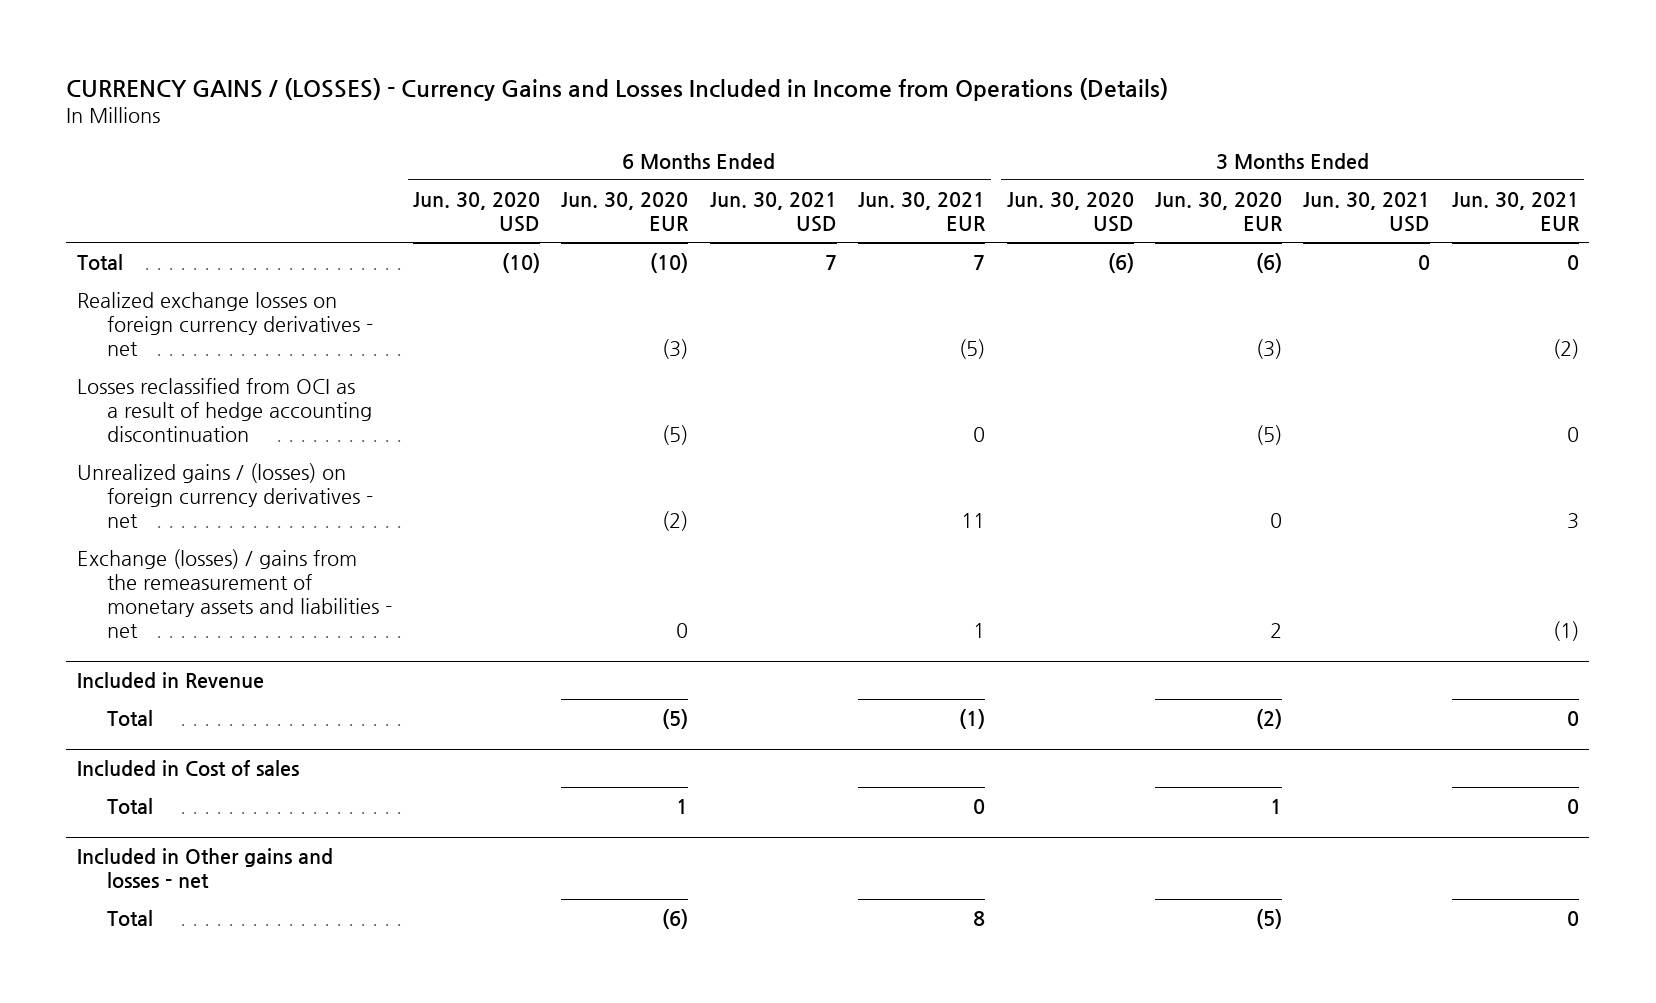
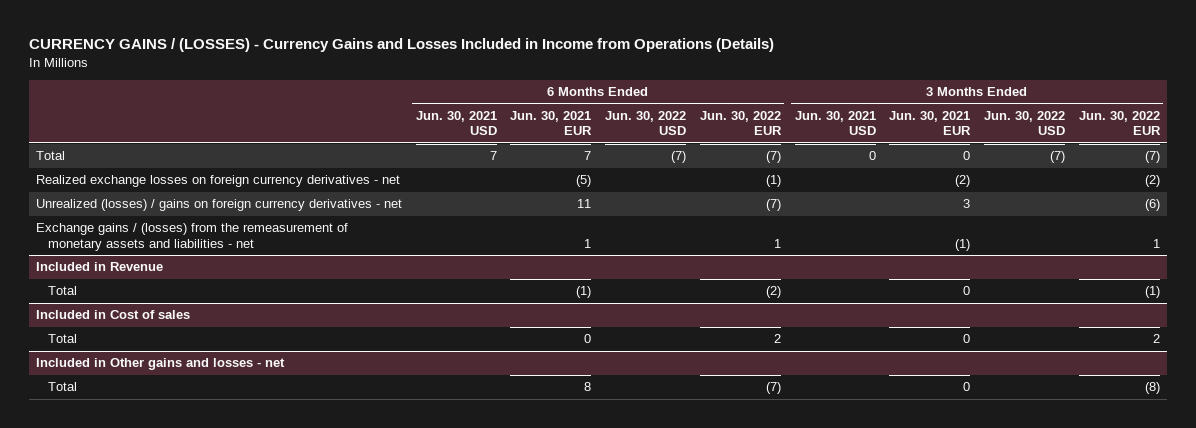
- | 6 Months Ended Jun. 30, 2020 USD | 6 Months Ended Jun. 30, 2020 EUR | 6 Months Ended Jun. 30, 2021 USD | 6 Months Ended Jun. 30, 2021 EUR | 3 Months Ended Jun. 30, 2020 USD | 3 Months Ended Jun. 30, 2020 EUR | 3 Months Ended Jun. 30, 2021 USD | 3 Months Ended Jun. 30, 2021 EUR
+ | 6 Months Ended Jun. 30, 2021 USD | 6 Months Ended Jun. 30, 2021 EUR | 6 Months Ended Jun. 30, 2022 USD | 6 Months Ended Jun. 30, 2022 EUR | 3 Months Ended Jun. 30, 2021 USD | 3 Months Ended Jun. 30, 2021 EUR | 3 Months Ended Jun. 30, 2022 USD | 3 Months Ended Jun. 30, 2022 EUR
- Losses reclassified from OCI as a result of hedge accounting discontinuation | | (5) | | 0 | | (5) | | 0
- Unrealized gains / (losses) on foreign currency derivatives - net | | (2) | | 11 | | 0 | | 3
- Exchange (losses) / gains from the remeasurement of monetary assets and liabilities - net | | 0 | | 1 | | 2 | | (1)
+ Unrealized (losses) / gains on foreign currency derivatives - net | | 11 | | (7) | | 3 | | (6)
+ Exchange gains / (losses) from the remeasurement of monetary assets and liabilities - net | | 1 | | 1 | | (1) | | 1

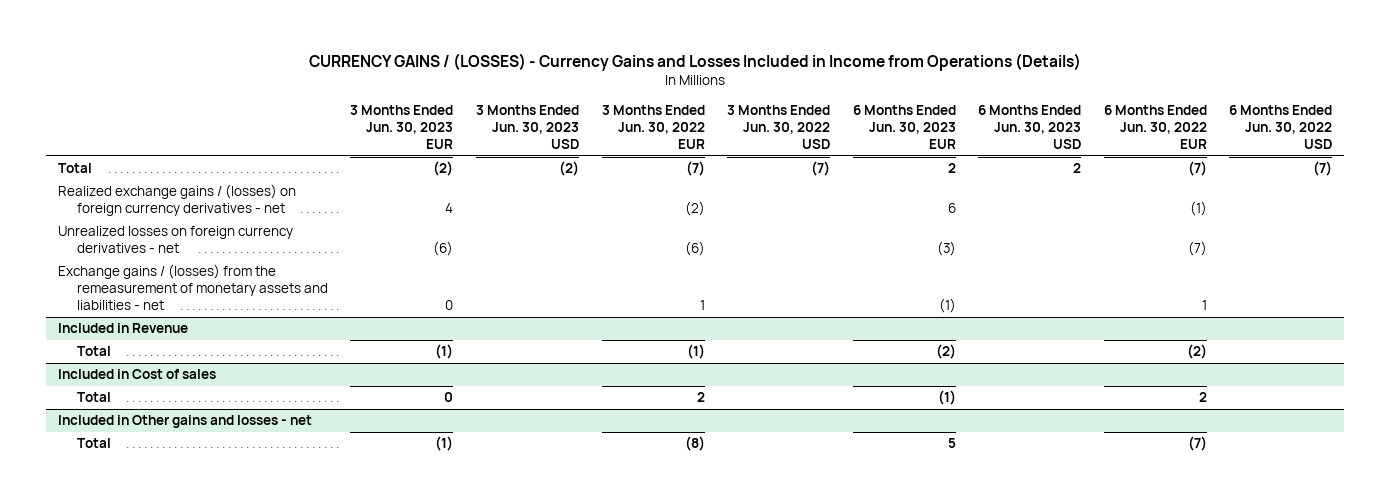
- | 6 Months Ended Jun. 30, 2021 USD | 6 Months Ended Jun. 30, 2021 EUR | 6 Months Ended Jun. 30, 2022 USD | 6 Months Ended Jun. 30, 2022 EUR | 3 Months Ended Jun. 30, 2021 USD | 3 Months Ended Jun. 30, 2021 EUR | 3 Months Ended Jun. 30, 2022 USD | 3 Months Ended Jun. 30, 2022 EUR
+ | 3 Months Ended Jun. 30, 2023 EUR | 3 Months Ended Jun. 30, 2023 USD | 3 Months Ended Jun. 30, 2022 EUR | 3 Months Ended Jun. 30, 2022 USD | 6 Months Ended Jun. 30, 2023 EUR | 6 Months Ended Jun. 30, 2023 USD | 6 Months Ended Jun. 30, 2022 EUR | 6 Months Ended Jun. 30, 2022 USD
- Realized exchange losses on foreign currency derivatives - net | | (5) | | (1) | | (2) | | (2)
- Unrealized (losses) / gains on foreign currency derivatives - net | | 11 | | (7) | | 3 | | (6)
+ Realized exchange gains / (losses) on foreign currency derivatives - net | 4 | | (2) | | 6 | | (1) |
+ Unrealized losses on foreign currency derivatives - net | (6) | | (6) | | (3) | | (7) |

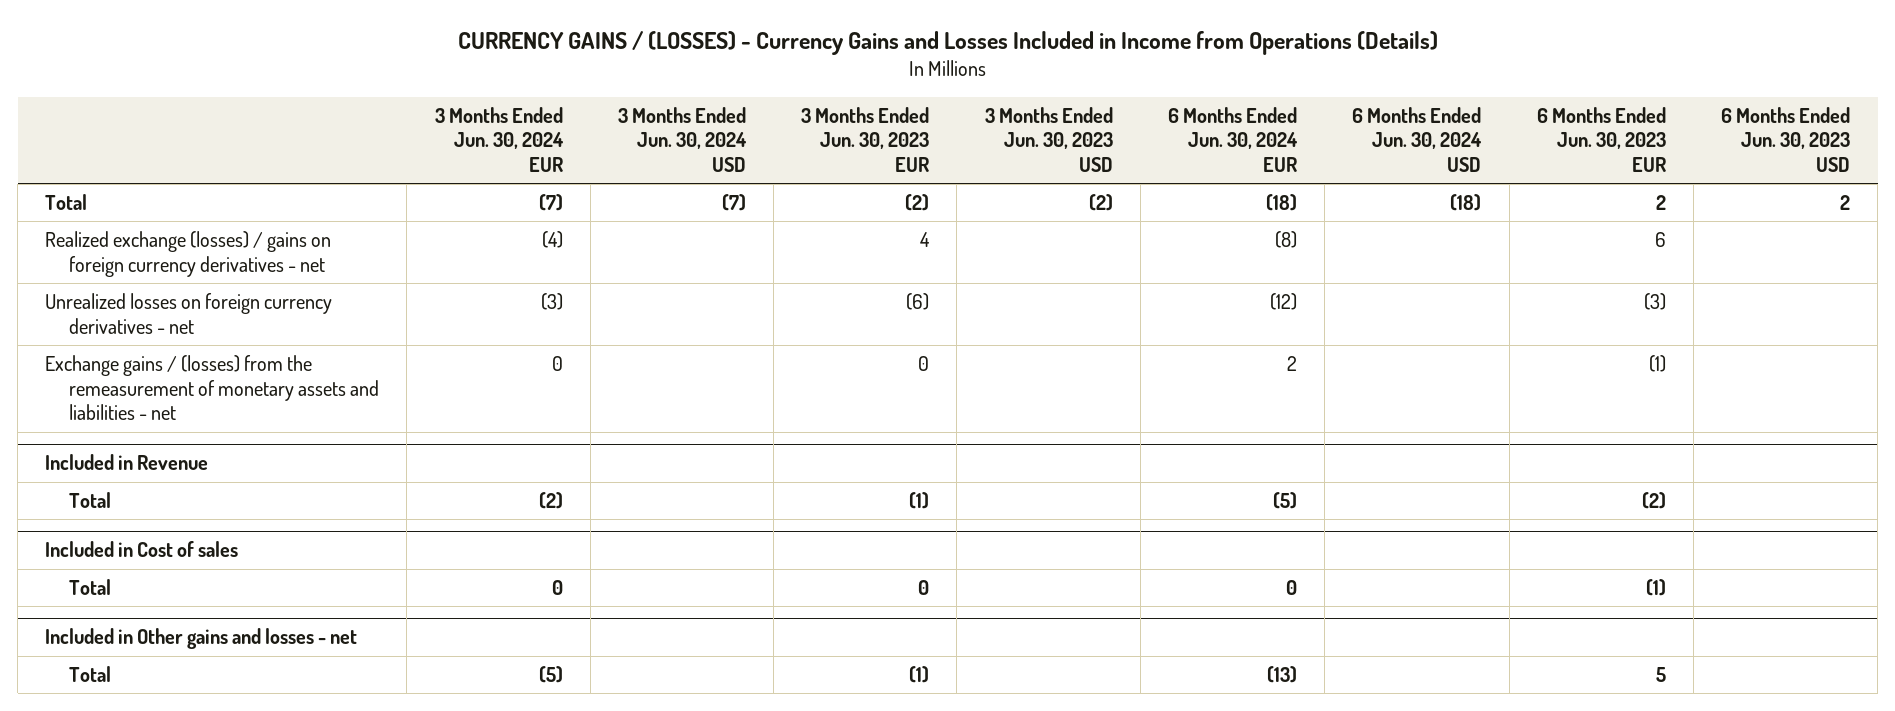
- | 3 Months Ended Jun. 30, 2023 EUR | 3 Months Ended Jun. 30, 2023 USD | 3 Months Ended Jun. 30, 2022 EUR | 3 Months Ended Jun. 30, 2022 USD | 6 Months Ended Jun. 30, 2023 EUR | 6 Months Ended Jun. 30, 2023 USD | 6 Months Ended Jun. 30, 2022 EUR | 6 Months Ended Jun. 30, 2022 USD
+ | 3 Months Ended Jun. 30, 2024 EUR | 3 Months Ended Jun. 30, 2024 USD | 3 Months Ended Jun. 30, 2023 EUR | 3 Months Ended Jun. 30, 2023 USD | 6 Months Ended Jun. 30, 2024 EUR | 6 Months Ended Jun. 30, 2024 USD | 6 Months Ended Jun. 30, 2023 EUR | 6 Months Ended Jun. 30, 2023 USD
- Realized exchange gains / (losses) on foreign currency derivatives - net | 4 | | (2) | | 6 | | (1) |
+ Realized exchange (losses) / gains on foreign currency derivatives - net | (4) | | 4 | | (8) | | 6 |

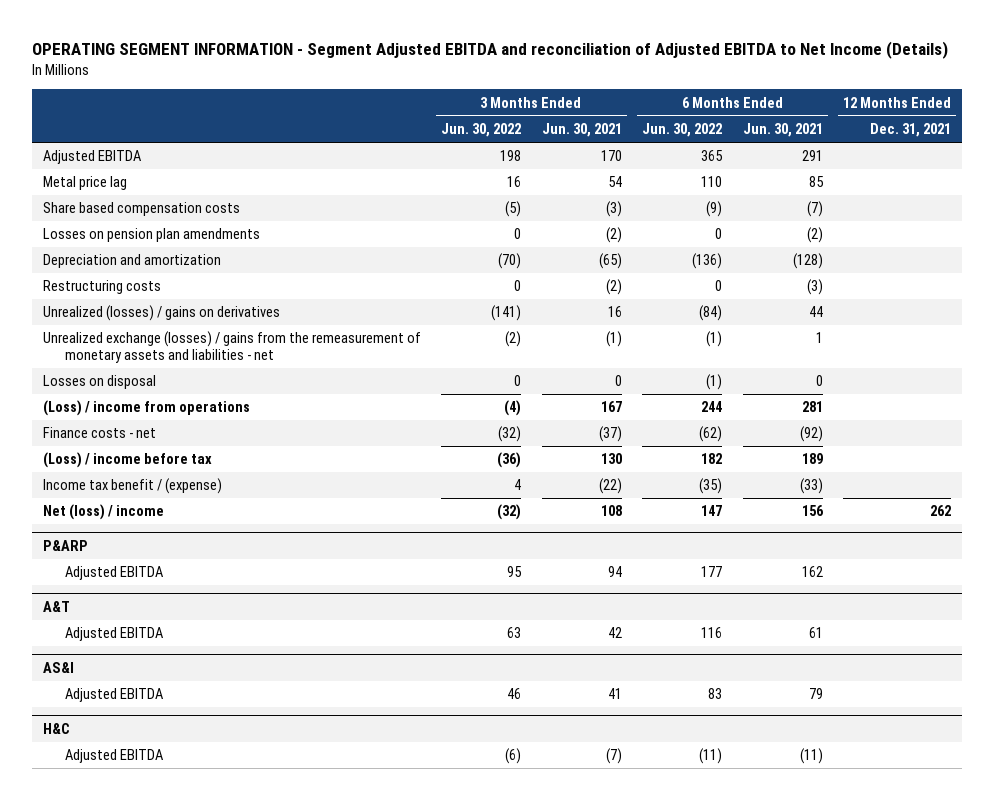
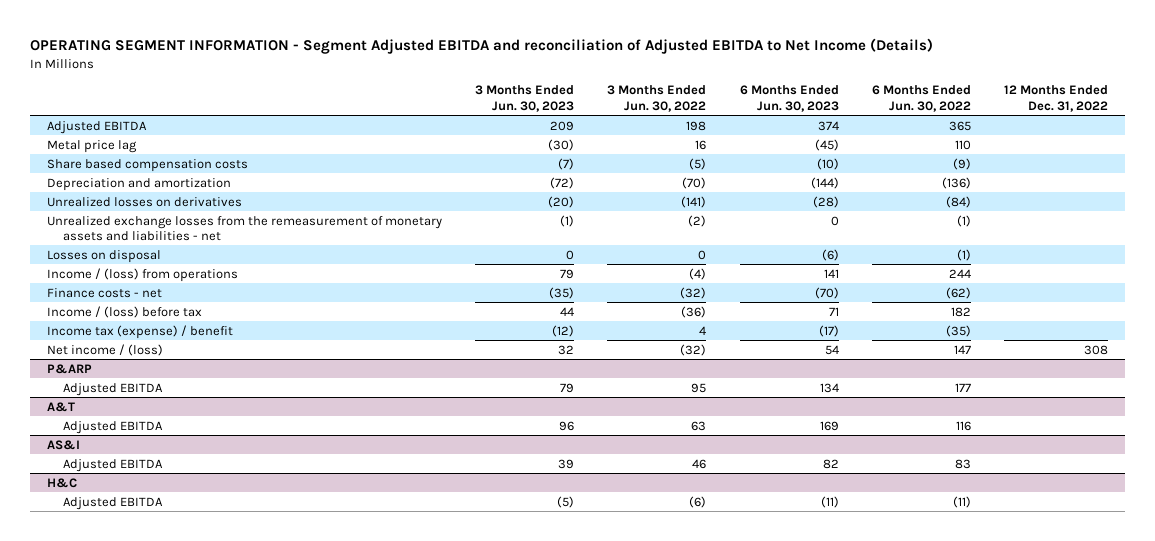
- | 3 Months Ended Jun. 30, 2022 | 3 Months Ended Jun. 30, 2021 | 6 Months Ended Jun. 30, 2022 | 6 Months Ended Jun. 30, 2021 | 12 Months Ended Dec. 31, 2021
+ | 3 Months Ended Jun. 30, 2023 | 3 Months Ended Jun. 30, 2022 | 6 Months Ended Jun. 30, 2023 | 6 Months Ended Jun. 30, 2022 | 12 Months Ended Dec. 31, 2022
- Losses on pension plan amendments | 0 | (2) | 0 | (2) |
- Restructuring costs | 0 | (2) | 0 | (3) |
- Unrealized (losses) / gains on derivatives | (141) | 16 | (84) | 44 |
- Unrealized exchange (losses) / gains from the remeasurement of monetary assets and liabilities - net | (2) | (1) | (1) | 1 |
+ Unrealized losses on derivatives | (20) | (141) | (28) | (84) |
+ Unrealized exchange losses from the remeasurement of monetary assets and liabilities - net | (1) | (2) | 0 | (1) |
- (Loss) / income from operations | (4) | 167 | 244 | 281 |
+ Income / (loss) from operations | 79 | (4) | 141 | 244 |
- (Loss) / income before tax | (36) | 130 | 182 | 189 |
- Income tax benefit / (expense) | 4 | (22) | (35) | (33) |
- Net (loss) / income | (32) | 108 | 147 | 156 | 262
+ Income / (loss) before tax | 44 | (36) | 71 | 182 |
+ Income tax (expense) / benefit | (12) | 4 | (17) | (35) |
+ Net income / (loss) | 32 | (32) | 54 | 147 | 308

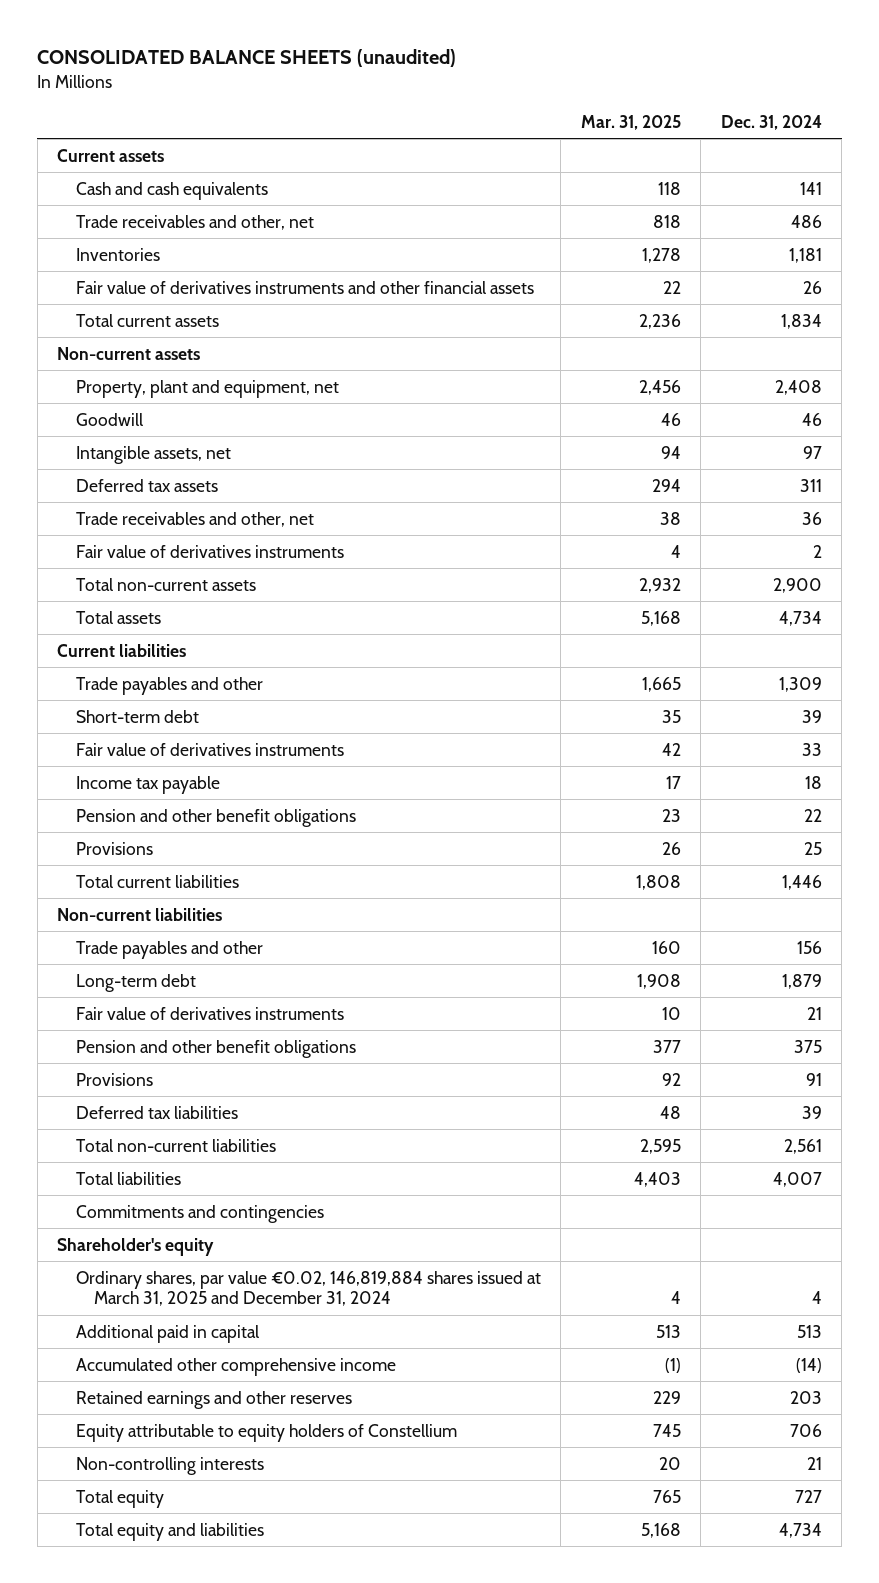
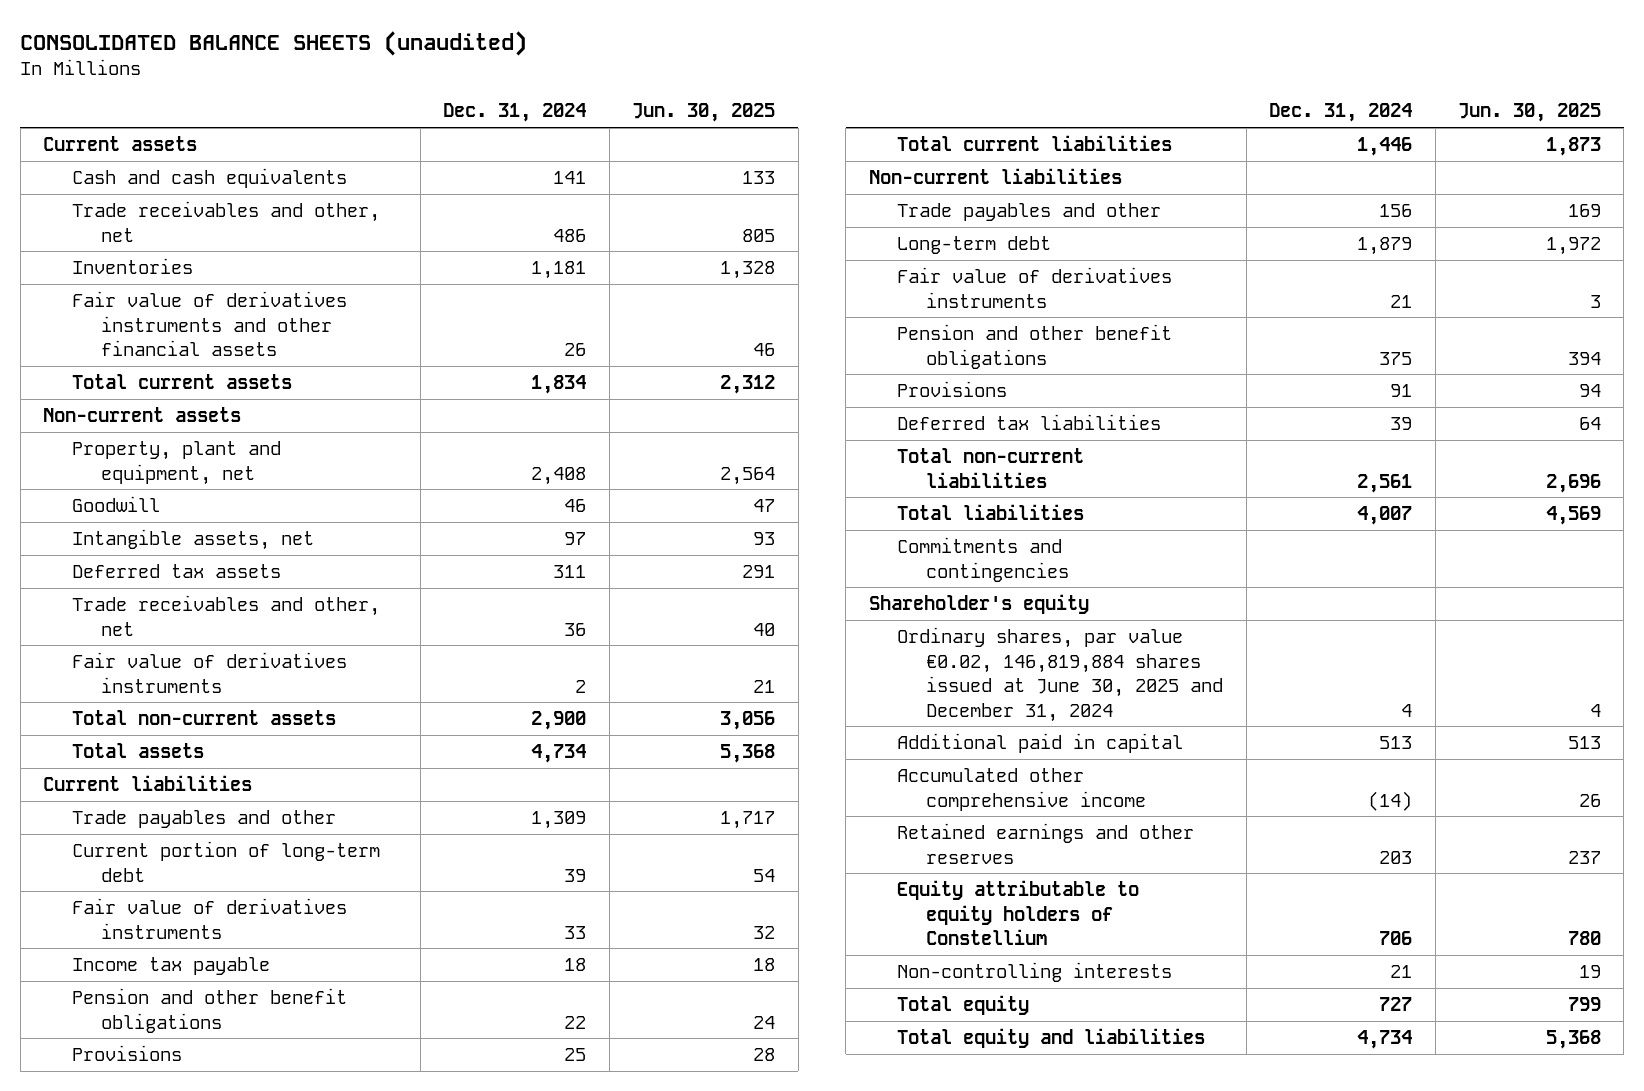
- | Mar. 31, 2025 | Dec. 31, 2024
+ | Dec. 31, 2024 | Jun. 30, 2025
- Short-term debt | 35 | 39
+ Current portion of long-term debt | 39 | 54
- Ordinary shares, par value €0.02, 146,819,884 shares issued at March 31, 2025 and December 31, 2024 | 4 | 4
+ Ordinary shares, par value €0.02, 146,819,884 shares issued at June 30, 2025 and December 31, 2024 | 4 | 4

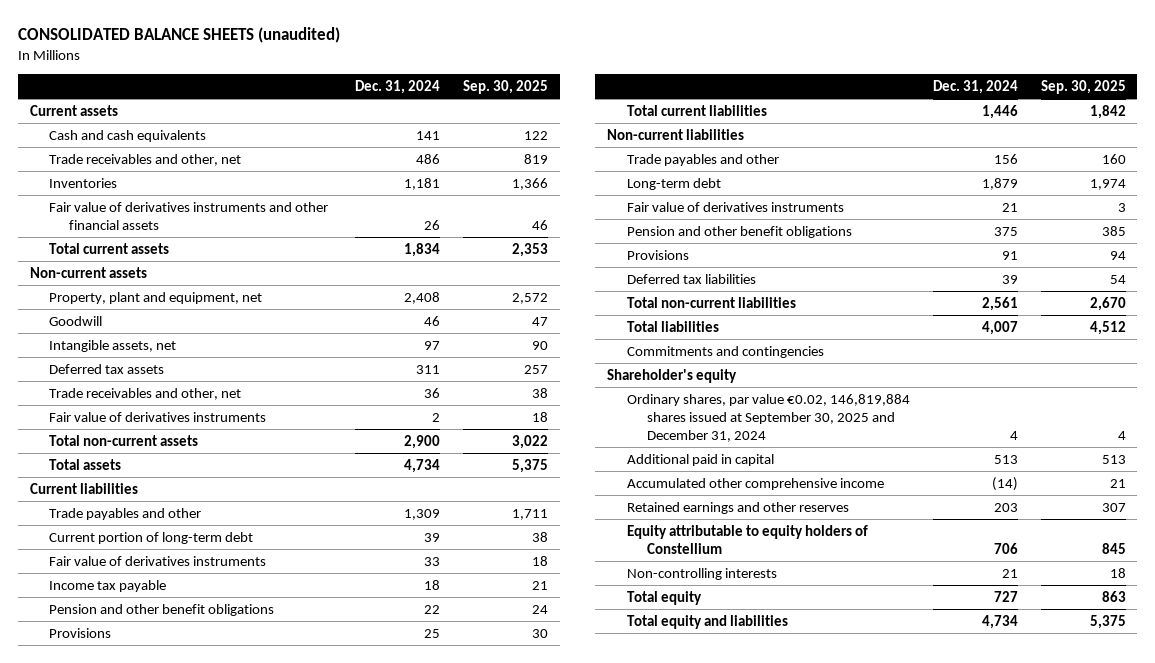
- | Dec. 31, 2024 | Jun. 30, 2025
+ | Dec. 31, 2024 | Sep. 30, 2025
- Ordinary shares, par value €0.02, 146,819,884 shares issued at June 30, 2025 and December 31, 2024 | 4 | 4
+ Ordinary shares, par value €0.02, 146,819,884 shares issued at September 30, 2025 and December 31, 2024 | 4 | 4

